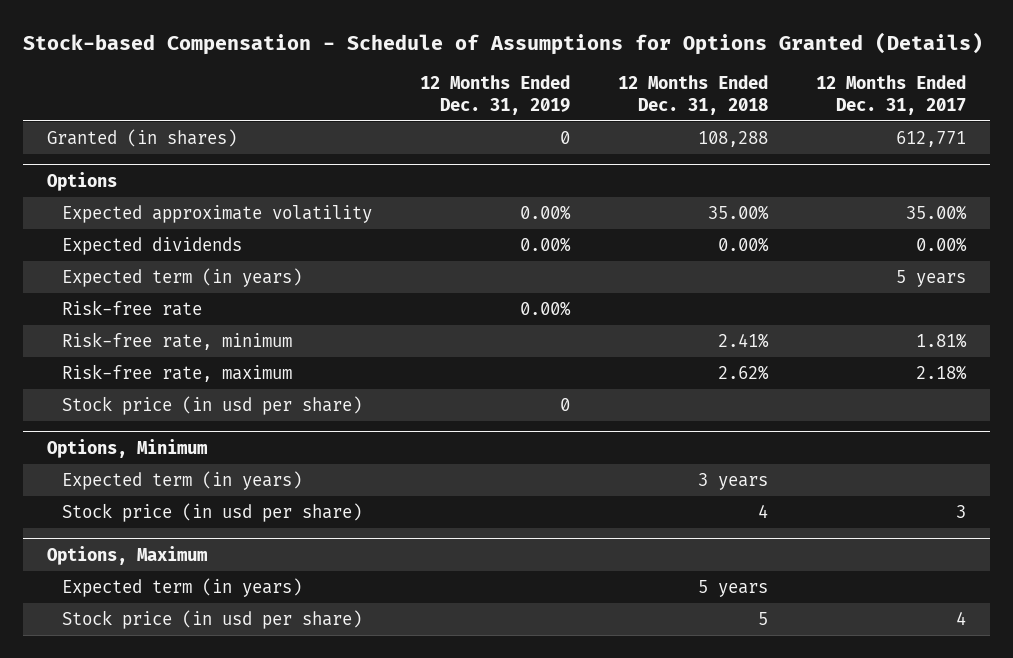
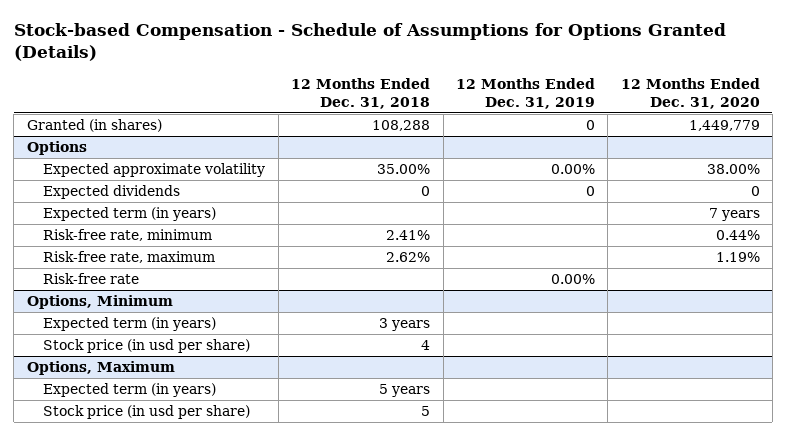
- | 12 Months Ended Dec. 31, 2019 | 12 Months Ended Dec. 31, 2018 | 12 Months Ended Dec. 31, 2017
+ | 12 Months Ended Dec. 31, 2018 | 12 Months Ended Dec. 31, 2019 | 12 Months Ended Dec. 31, 2020
@ Options
- Expected dividends | 0.00% | 0.00% | 0.00%
+ Expected dividends | 0 | 0 | 0
- Stock price (in usd per share) | 0 | |
moved down: Risk-free rate | | 0.00% |

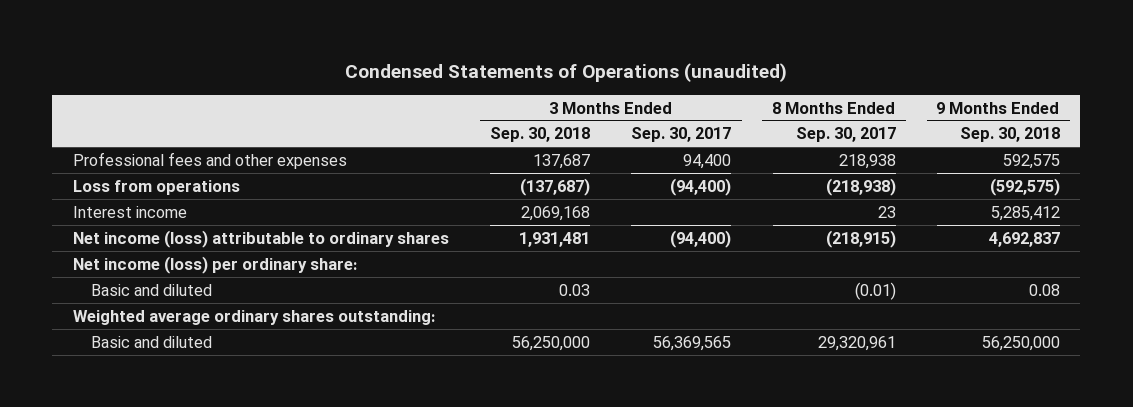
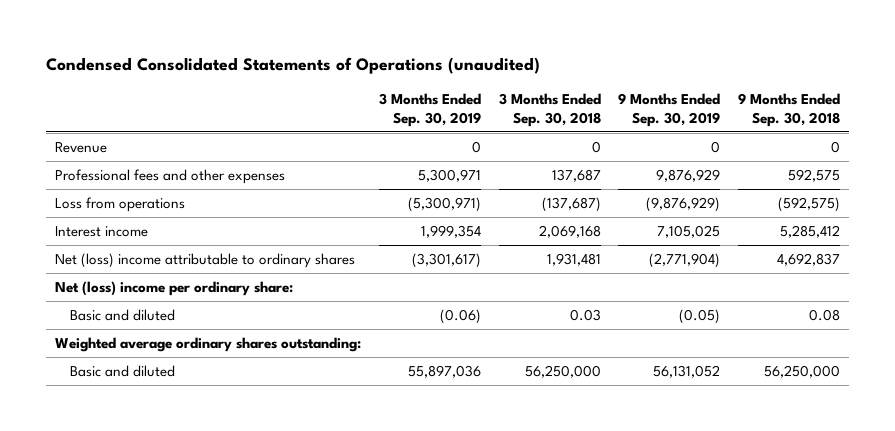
- Condensed Statements of Operations (unaudited)
+ Condensed Consolidated Statements of Operations (unaudited)
- | 3 Months Ended Sep. 30, 2018 | 3 Months Ended Sep. 30, 2017 | 8 Months Ended Sep. 30, 2017 | 9 Months Ended Sep. 30, 2018
+ | 3 Months Ended Sep. 30, 2019 | 3 Months Ended Sep. 30, 2018 | 9 Months Ended Sep. 30, 2019 | 9 Months Ended Sep. 30, 2018
+ Revenue | 0 | 0 | 0 | 0
- Net income (loss) attributable to ordinary shares | 1,931,481 | (94,400) | (218,915) | 4,692,837
- Net income (loss) per ordinary share:
+ Net (loss) income attributable to ordinary shares | (3,301,617) | 1,931,481 | (2,771,904) | 4,692,837
+ Net (loss) income per ordinary share:

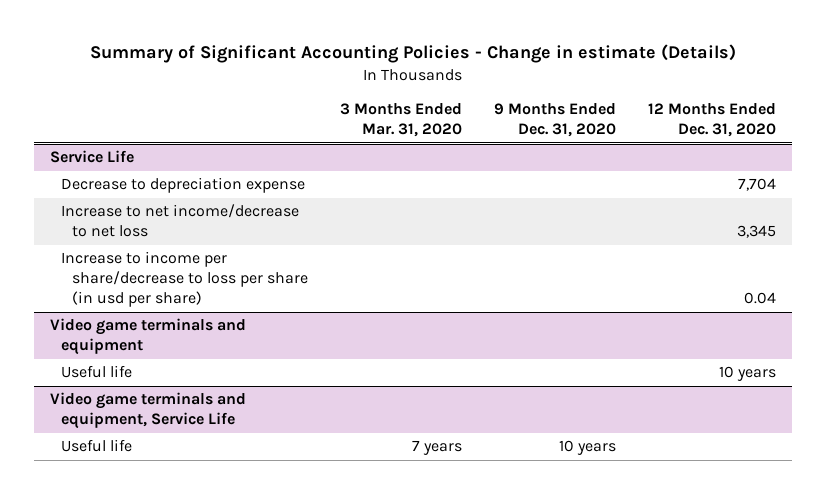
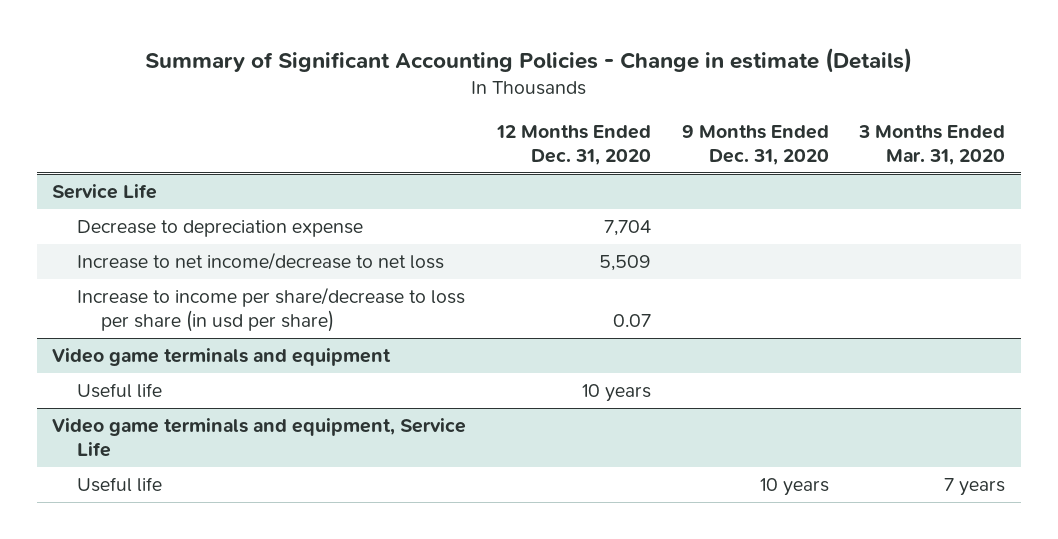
- | 3 Months Ended Mar. 31, 2020 | 9 Months Ended Dec. 31, 2020 | 12 Months Ended Dec. 31, 2020
+ | 12 Months Ended Dec. 31, 2020 | 9 Months Ended Dec. 31, 2020 | 3 Months Ended Mar. 31, 2020
@ Service Life
- Increase to net income/decrease to net loss | | | 3,345
- Increase to income per share/decrease to loss per share (in usd per share) | | | 0.04
+ Increase to net income/decrease to net loss | 5,509 | |
+ Increase to income per share/decrease to loss per share (in usd per share) | 0.07 | |

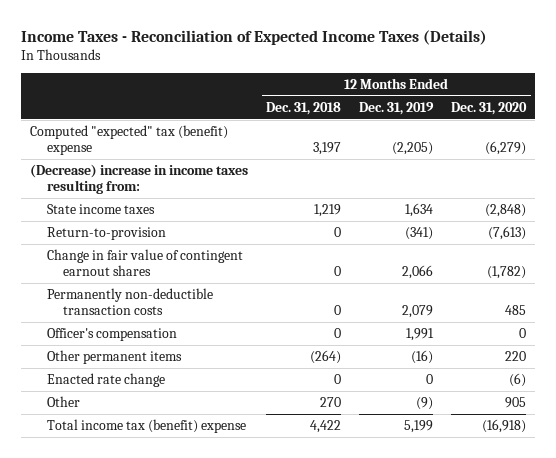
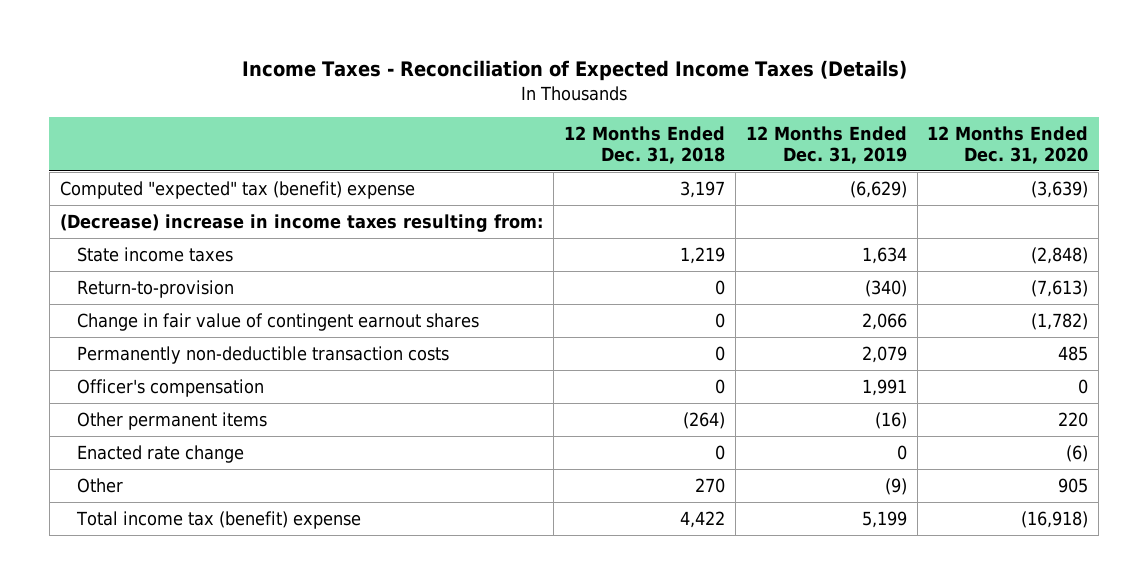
- Computed "expected" tax (benefit) expense | 3,197 | (2,205) | (6,279)
+ Computed "expected" tax (benefit) expense | 3,197 | (6,629) | (3,639)
- Return-to-provision | 0 | (341) | (7,613)
+ Return-to-provision | 0 | (340) | (7,613)

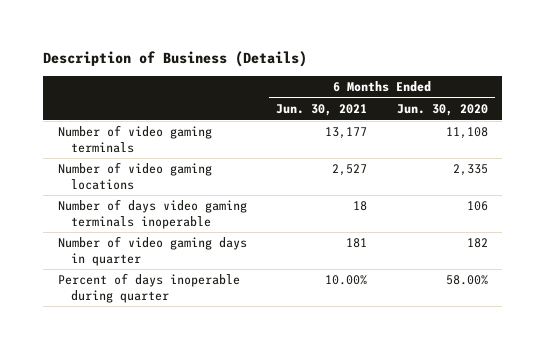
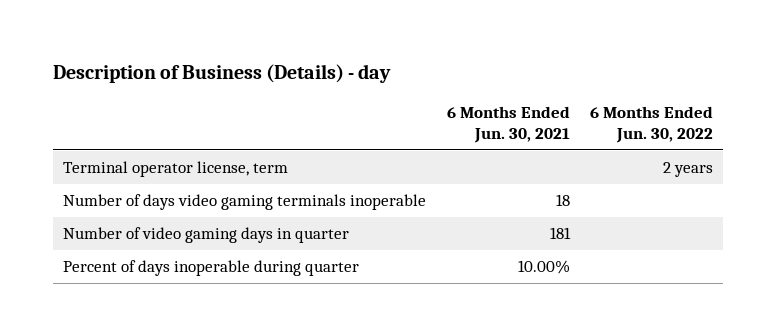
- Description of Business (Details)
+ Description of Business (Details) - day
- | 6 Months Ended Jun. 30, 2021 | 6 Months Ended Jun. 30, 2020
+ | 6 Months Ended Jun. 30, 2021 | 6 Months Ended Jun. 30, 2022
- Number of video gaming terminals | 13,177 | 11,108
- Number of video gaming locations | 2,527 | 2,335
+ Terminal operator license, term | | 2 years

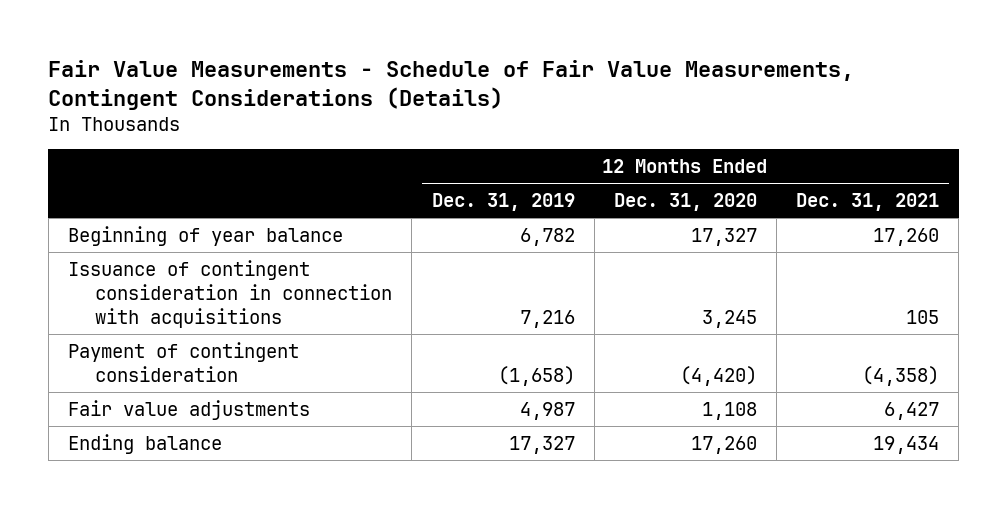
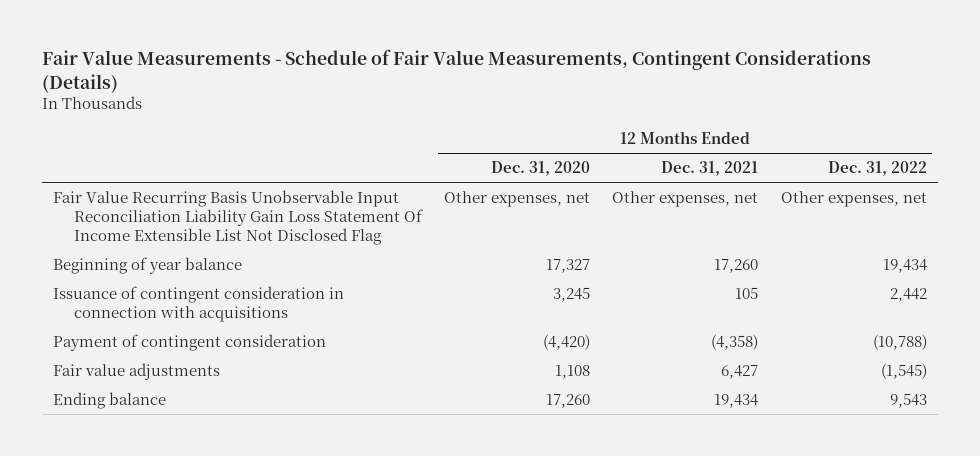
- | 12 Months Ended Dec. 31, 2019 | 12 Months Ended Dec. 31, 2020 | 12 Months Ended Dec. 31, 2021
+ | 12 Months Ended Dec. 31, 2020 | 12 Months Ended Dec. 31, 2021 | 12 Months Ended Dec. 31, 2022
+ Fair Value Recurring Basis Unobservable Input Reconciliation Liability Gain Loss Statement Of Income Extensible List Not Disclosed Flag | Other expenses, net | Other expenses, net | Other expenses, net

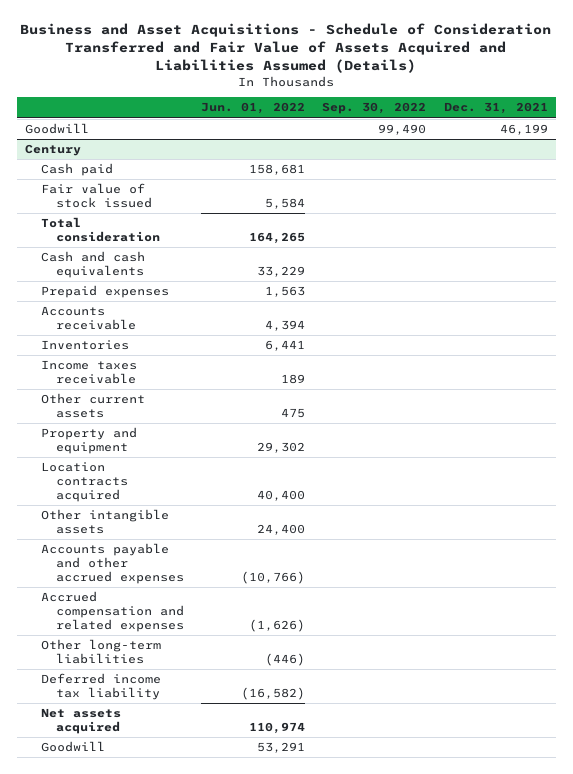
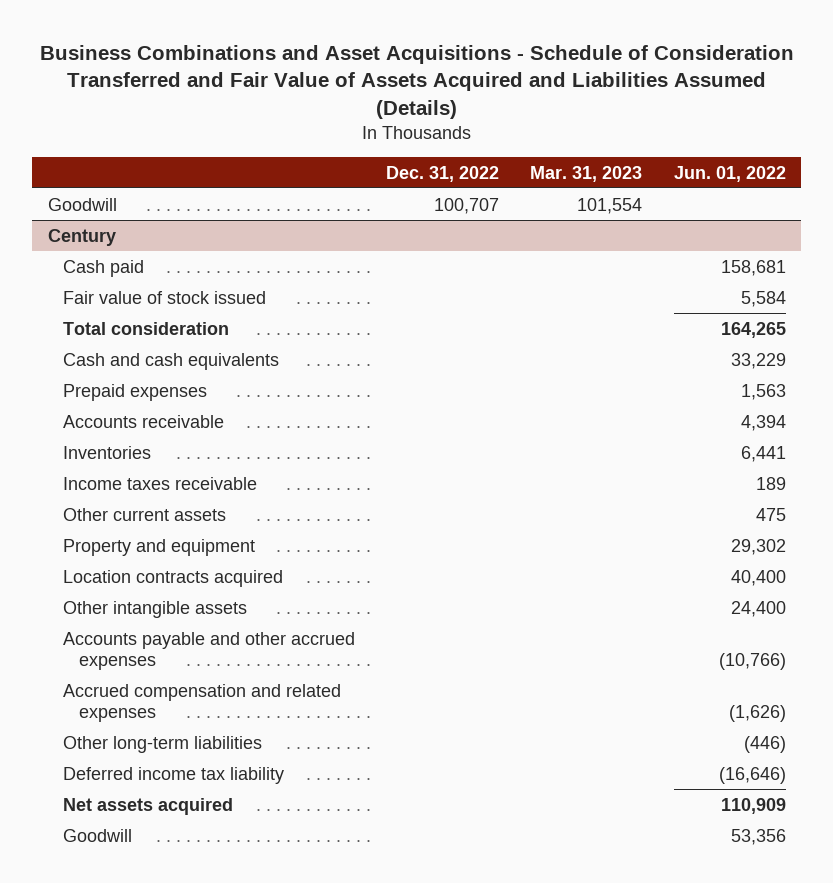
- Business and Asset Acquisitions - Schedule of Consideration Transferred and Fair Value of Assets Acquired and Liabilities Assumed (Details)
+ Business Combinations and Asset Acquisitions - Schedule of Consideration Transferred and Fair Value of Assets Acquired and Liabilities Assumed (Details)
- | Jun. 01, 2022 | Sep. 30, 2022 | Dec. 31, 2021
+ | Dec. 31, 2022 | Mar. 31, 2023 | Jun. 01, 2022
@ Century
- Deferred income tax liability | (16,582) | |
- Net assets acquired | 110,974 | |
- Goodwill | 53,291 | |
+ Deferred income tax liability | | | (16,646)
+ Net assets acquired | | | 110,909
+ Goodwill | | | 53,356

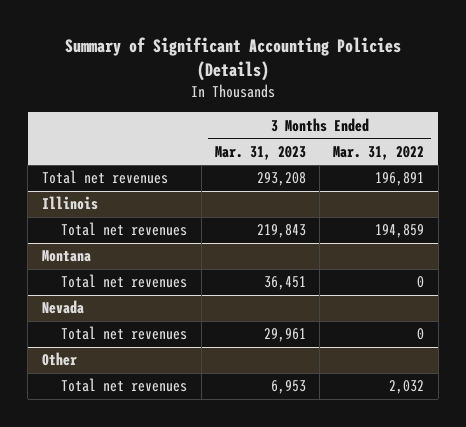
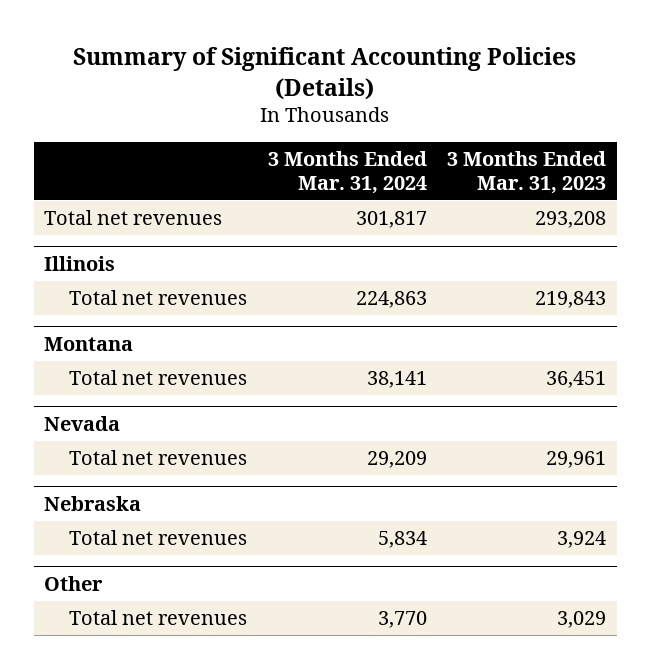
- | 3 Months Ended Mar. 31, 2023 | 3 Months Ended Mar. 31, 2022
+ | 3 Months Ended Mar. 31, 2024 | 3 Months Ended Mar. 31, 2023
+ Nebraska
+ Total net revenues | 5,834 | 3,924
@ Other
- Total net revenues | 6,953 | 2,032
+ Total net revenues | 3,770 | 3,029

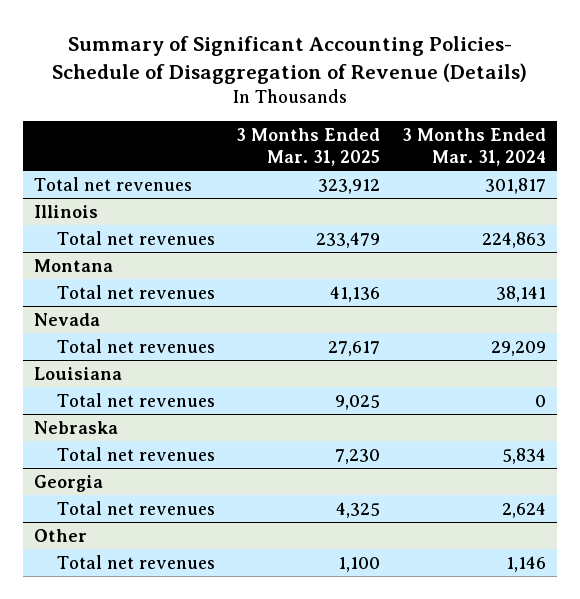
- Summary of Significant Accounting Policies (Details)
+ Summary of Significant Accounting Policies- Schedule of Disaggregation of Revenue (Details)
- | 3 Months Ended Mar. 31, 2024 | 3 Months Ended Mar. 31, 2023
+ | 3 Months Ended Mar. 31, 2025 | 3 Months Ended Mar. 31, 2024
+ Louisiana
+ Total net revenues | 9,025 | 0
+ Georgia
+ Total net revenues | 4,325 | 2,624
@ Other
- Total net revenues | 3,770 | 3,029
+ Total net revenues | 1,100 | 1,146

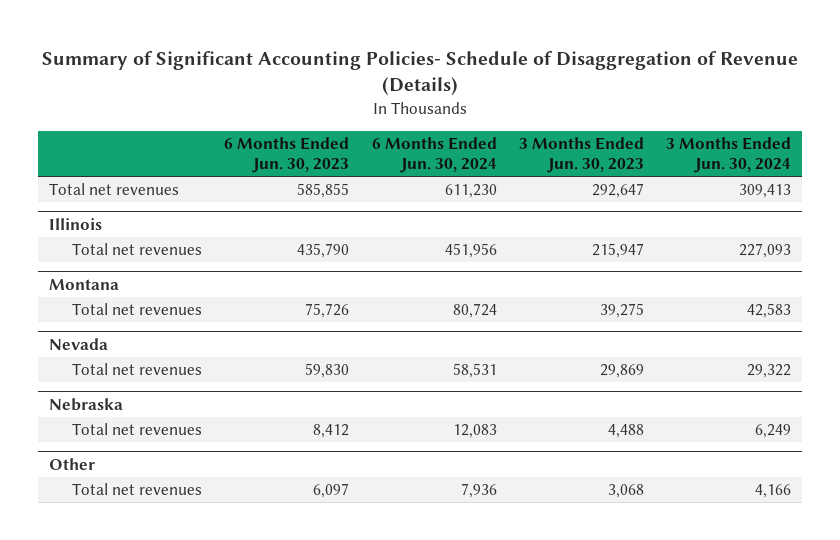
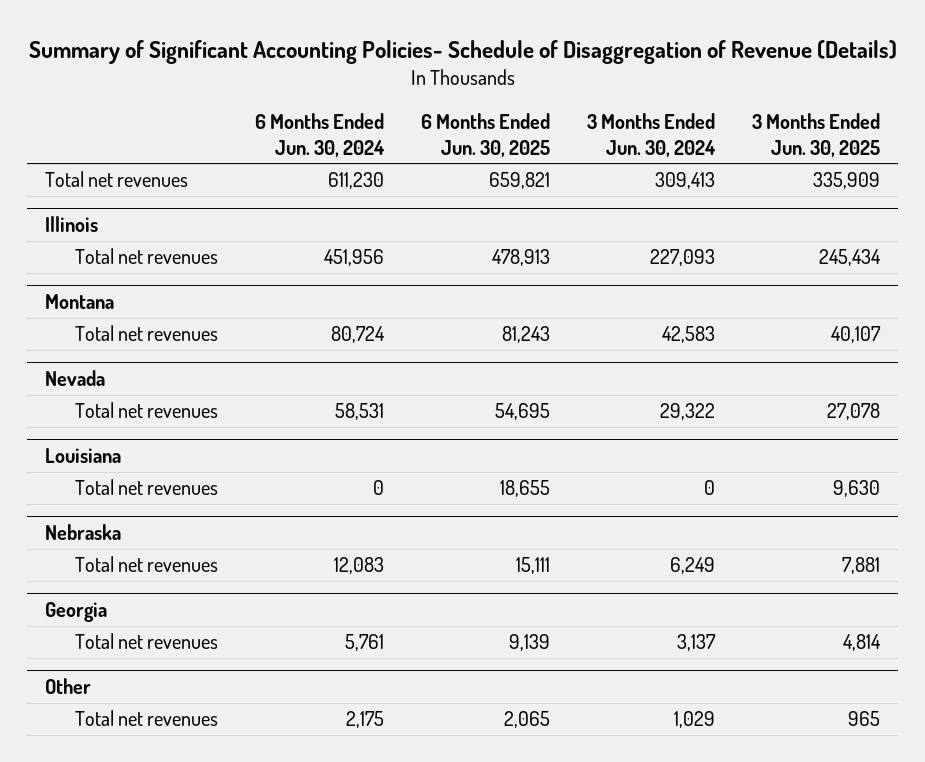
- | 6 Months Ended Jun. 30, 2023 | 6 Months Ended Jun. 30, 2024 | 3 Months Ended Jun. 30, 2023 | 3 Months Ended Jun. 30, 2024
+ | 6 Months Ended Jun. 30, 2024 | 6 Months Ended Jun. 30, 2025 | 3 Months Ended Jun. 30, 2024 | 3 Months Ended Jun. 30, 2025
+ Louisiana
+ Total net revenues | 0 | 18,655 | 0 | 9,630
+ Georgia
+ Total net revenues | 5,761 | 9,139 | 3,137 | 4,814
@ Other
- Total net revenues | 6,097 | 7,936 | 3,068 | 4,166
+ Total net revenues | 2,175 | 2,065 | 1,029 | 965

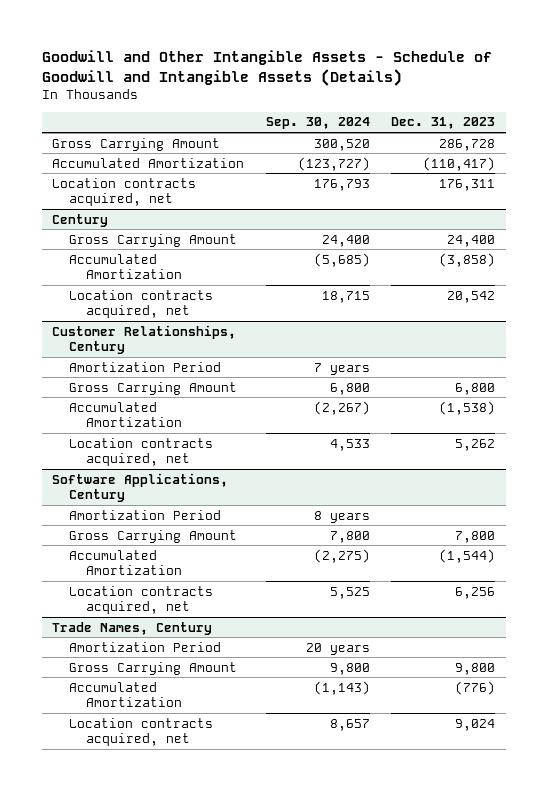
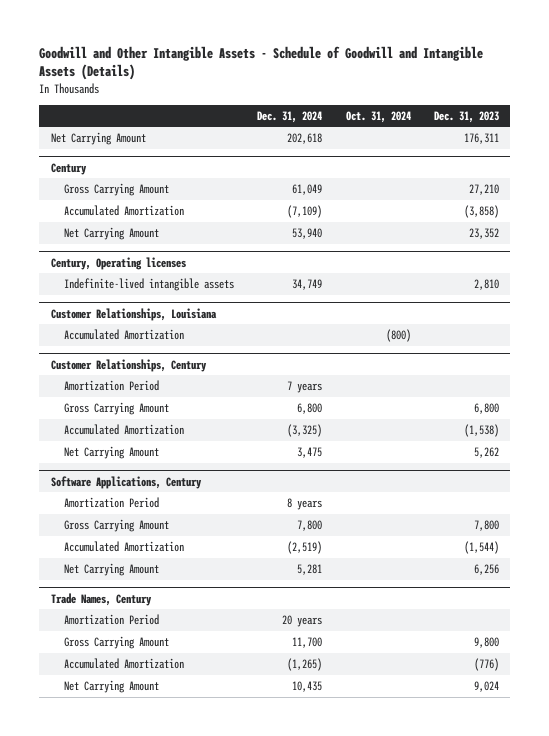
- | Sep. 30, 2024 | Dec. 31, 2023
+ | Dec. 31, 2024 | Oct. 31, 2024 | Dec. 31, 2023
- Gross Carrying Amount | 300,520 | 286,728
- Accumulated Amortization | (123,727) | (110,417)
- Location contracts acquired, net | 176,793 | 176,311
+ Net Carrying Amount | 202,618 | | 176,311
@ Century
- Gross Carrying Amount | 24,400 | 24,400
+ Gross Carrying Amount | 61,049 | | 27,210
- Location contracts acquired, net | 18,715 | 20,542
+ Net Carrying Amount | 53,940 | | 23,352
+ Century, Operating licenses
+ Indefinite-lived intangible assets | 34,749 | | 2,810
+ Customer Relationships, Louisiana
+ Accumulated Amortization | | (800) |
@ Customer Relationships, Century
- Location contracts acquired, net | 4,533 | 5,262
+ Net Carrying Amount | 3,475 | | 5,262
@ Software Applications, Century
- Location contracts acquired, net | 5,525 | 6,256
+ Net Carrying Amount | 5,281 | | 6,256
@ Trade Names, Century
- Location contracts acquired, net | 8,657 | 9,024
+ Net Carrying Amount | 10,435 | | 9,024

